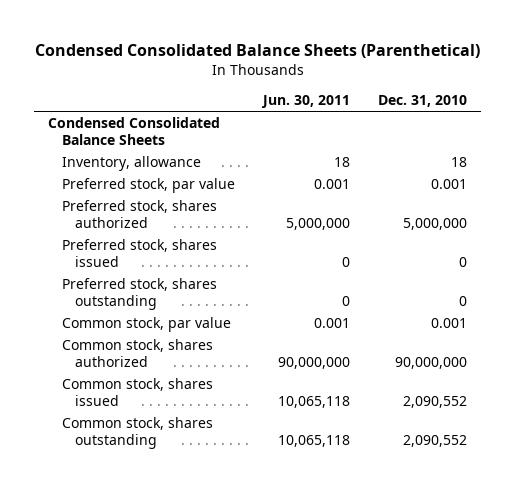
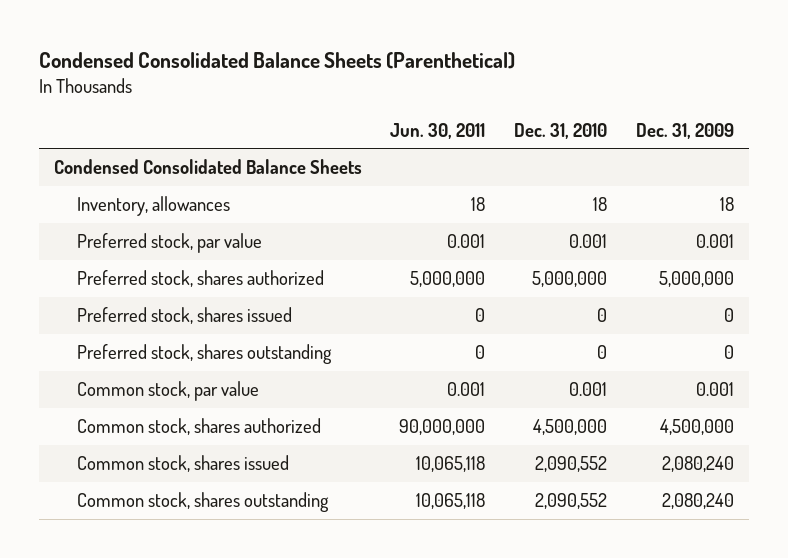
- | Jun. 30, 2011 | Dec. 31, 2010
+ | Jun. 30, 2011 | Dec. 31, 2010 | Dec. 31, 2009
- Inventory, allowance | 18 | 18
+ Inventory, allowances | 18 | 18 | 18
- Common stock, shares authorized | 90,000,000 | 90,000,000
+ Common stock, shares authorized | 90,000,000 | 4,500,000 | 4,500,000

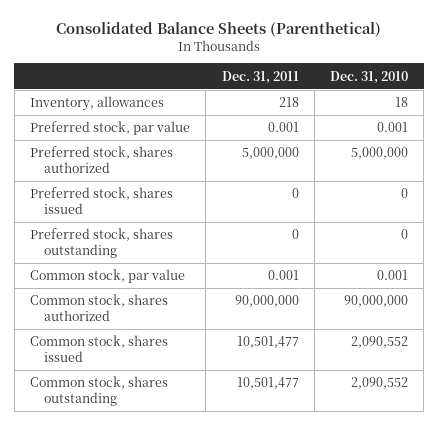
- Condensed Consolidated Balance Sheets (Parenthetical)
+ Consolidated Balance Sheets (Parenthetical)
- | Jun. 30, 2011 | Dec. 31, 2010 | Dec. 31, 2009
+ | Dec. 31, 2011 | Dec. 31, 2010
- Condensed Consolidated Balance Sheets
- Common stock, shares authorized | 90,000,000 | 4,500,000 | 4,500,000
+ Common stock, shares authorized | 90,000,000 | 90,000,000

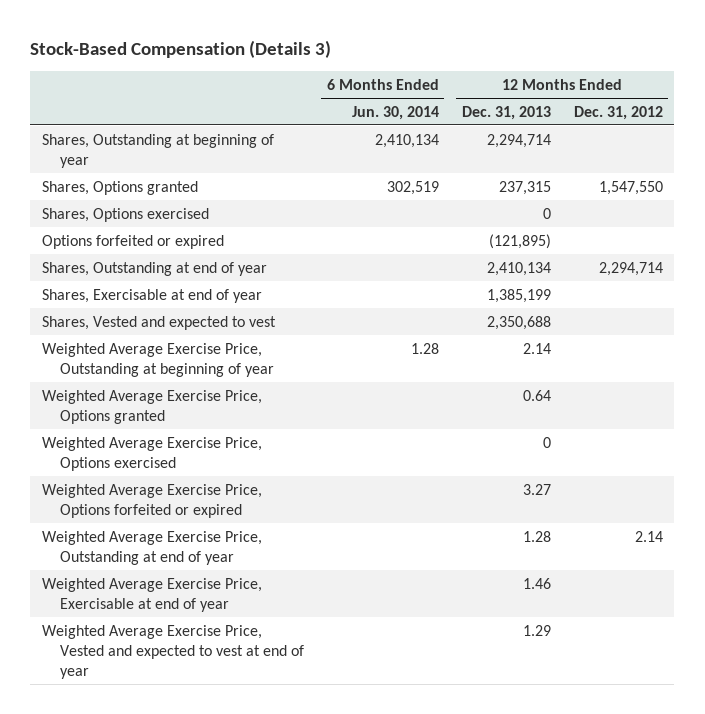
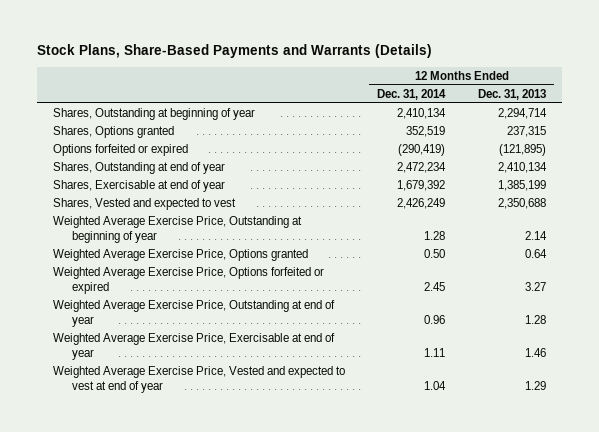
- Stock-Based Compensation (Details 3)
+ Stock Plans, Share-Based Payments and Warrants (Details)
- | 6 Months Ended Jun. 30, 2014 | 12 Months Ended Dec. 31, 2013 | 12 Months Ended Dec. 31, 2012
+ | 12 Months Ended Dec. 31, 2014 | 12 Months Ended Dec. 31, 2013
- Shares, Options exercised | | 0 |
- Weighted Average Exercise Price, Options exercised | | 0 |

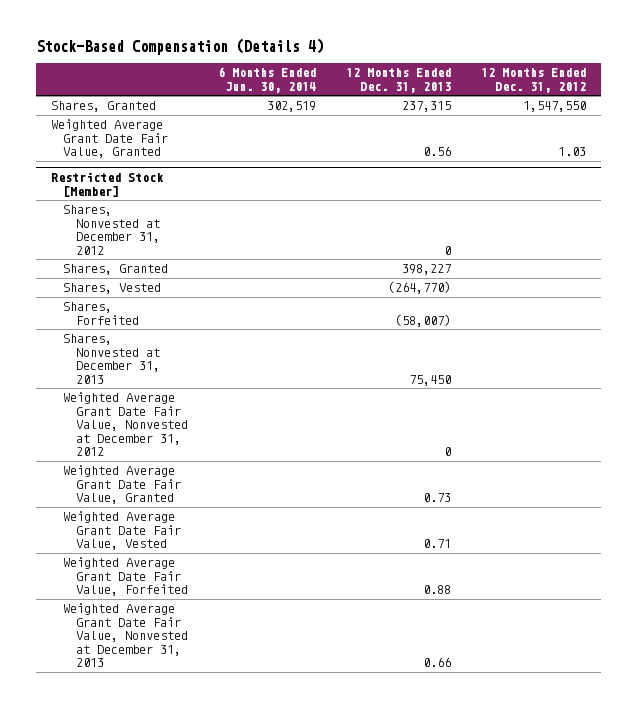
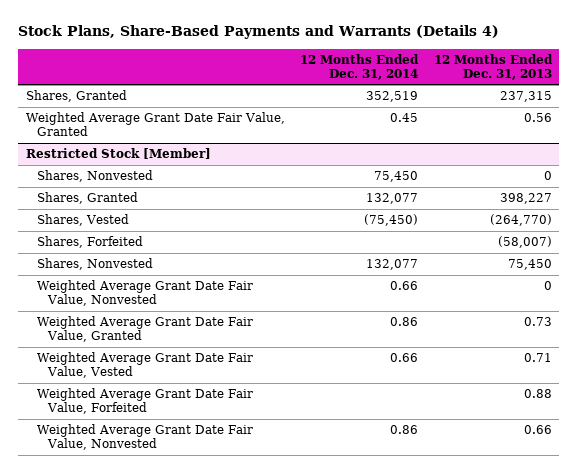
- Stock-Based Compensation (Details 4)
+ Stock Plans, Share-Based Payments and Warrants (Details 4)
- | 6 Months Ended Jun. 30, 2014 | 12 Months Ended Dec. 31, 2013 | 12 Months Ended Dec. 31, 2012
+ | 12 Months Ended Dec. 31, 2014 | 12 Months Ended Dec. 31, 2013
@ Restricted Stock [Member]
- Shares, Nonvested at December 31, 2012 | | 0 |
+ Shares, Nonvested | 75,450 | 0
- Shares, Nonvested at December 31, 2013 | | 75,450 |
- Weighted Average Grant Date Fair Value, Nonvested at December 31, 2012 | | 0 |
+ Shares, Nonvested | 132,077 | 75,450
+ Weighted Average Grant Date Fair Value, Nonvested | 0.66 | 0
- Weighted Average Grant Date Fair Value, Nonvested at December 31, 2013 | | 0.66 |
+ Weighted Average Grant Date Fair Value, Nonvested | 0.86 | 0.66

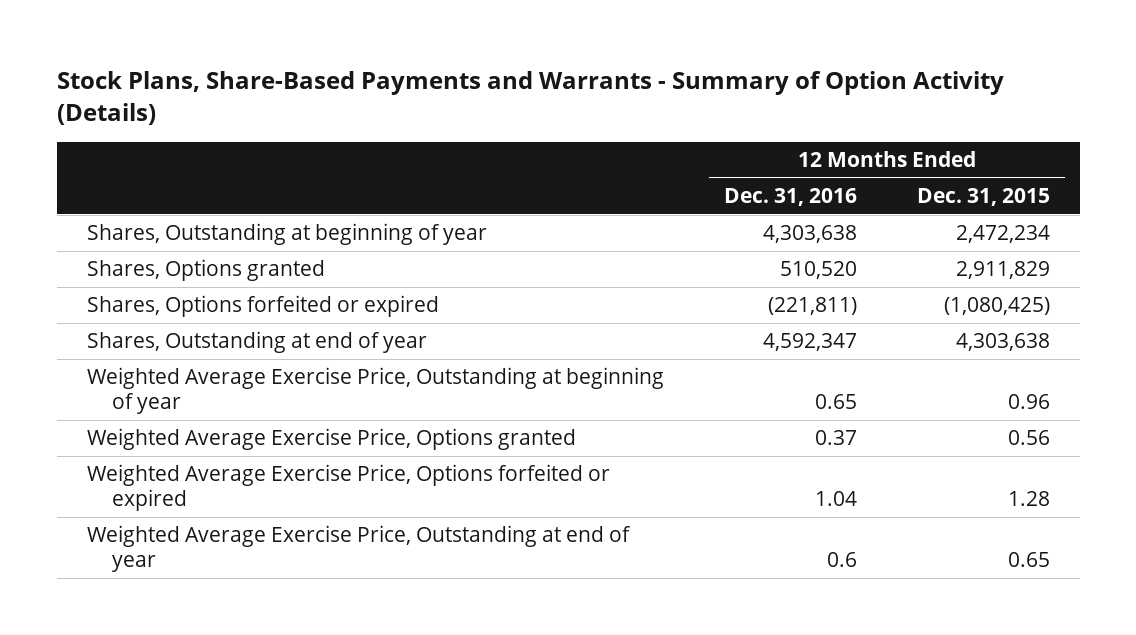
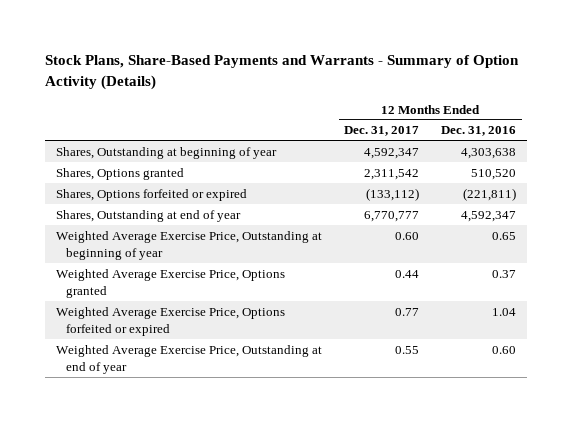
- | 12 Months Ended Dec. 31, 2016 | 12 Months Ended Dec. 31, 2015
+ | 12 Months Ended Dec. 31, 2017 | 12 Months Ended Dec. 31, 2016
- Weighted Average Exercise Price, Outstanding at end of year | 0.6 | 0.65
+ Weighted Average Exercise Price, Outstanding at end of year | 0.55 | 0.60

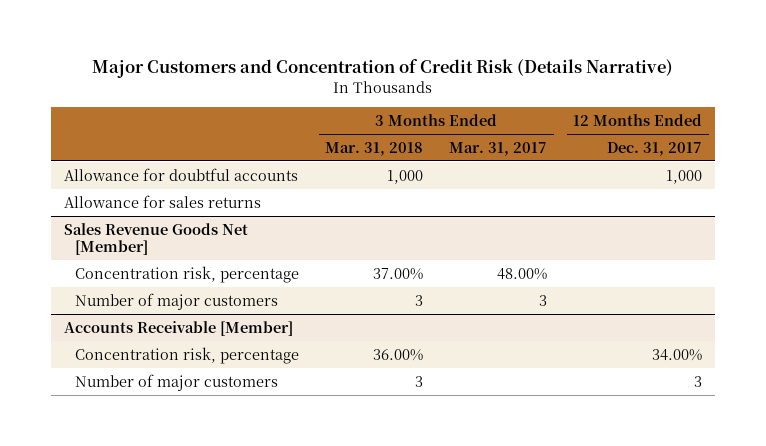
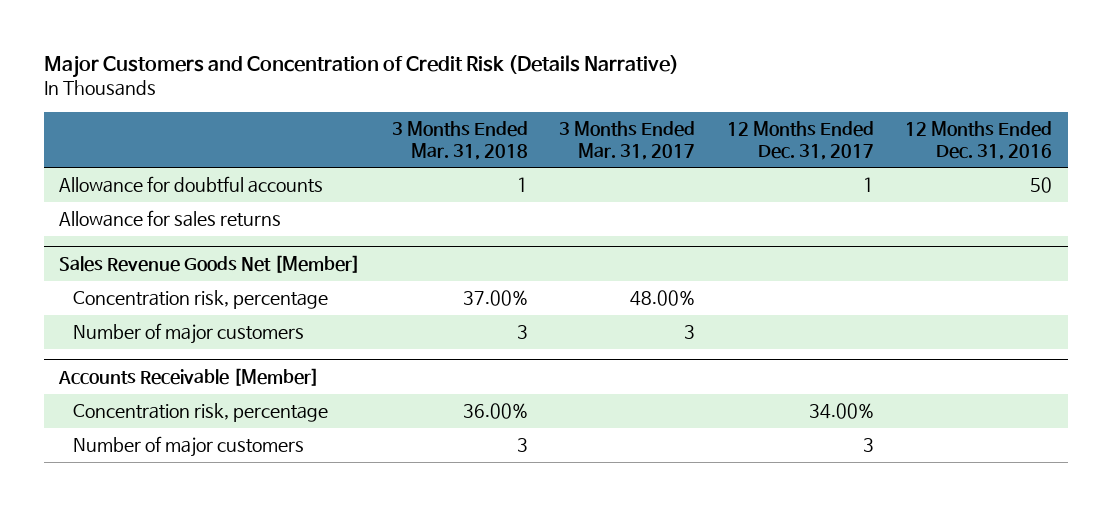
- | 3 Months Ended Mar. 31, 2018 | 3 Months Ended Mar. 31, 2017 | 12 Months Ended Dec. 31, 2017
+ | 3 Months Ended Mar. 31, 2018 | 3 Months Ended Mar. 31, 2017 | 12 Months Ended Dec. 31, 2017 | 12 Months Ended Dec. 31, 2016
- Allowance for doubtful accounts | 1,000 | | 1,000
+ Allowance for doubtful accounts | 1 | | 1 | 50

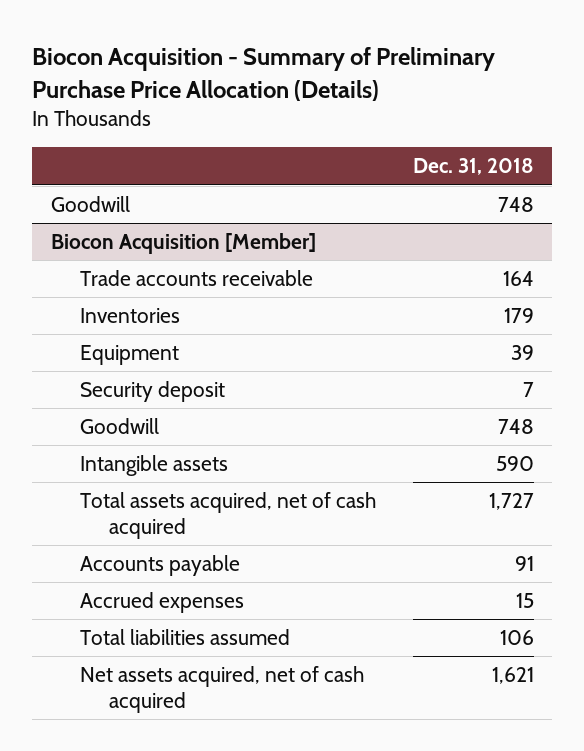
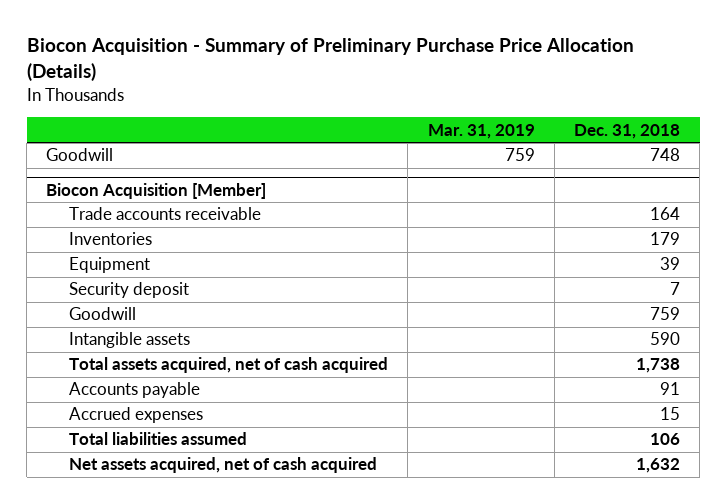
- | Dec. 31, 2018
+ | Mar. 31, 2019 | Dec. 31, 2018
@ Biocon Acquisition [Member]
- Goodwill | 748
+ Goodwill | | 759
- Total assets acquired, net of cash acquired | 1,727
+ Total assets acquired, net of cash acquired | | 1,738
- Net assets acquired, net of cash acquired | 1,621
+ Net assets acquired, net of cash acquired | | 1,632

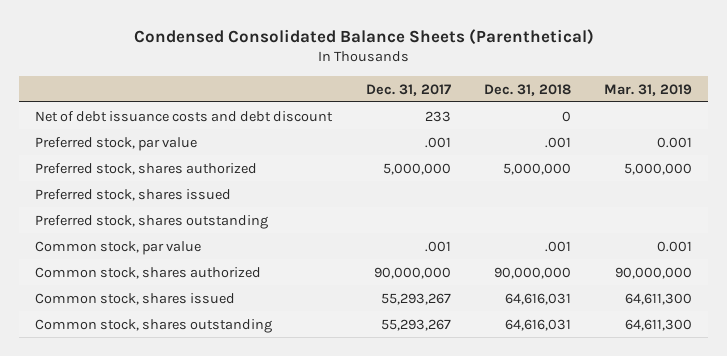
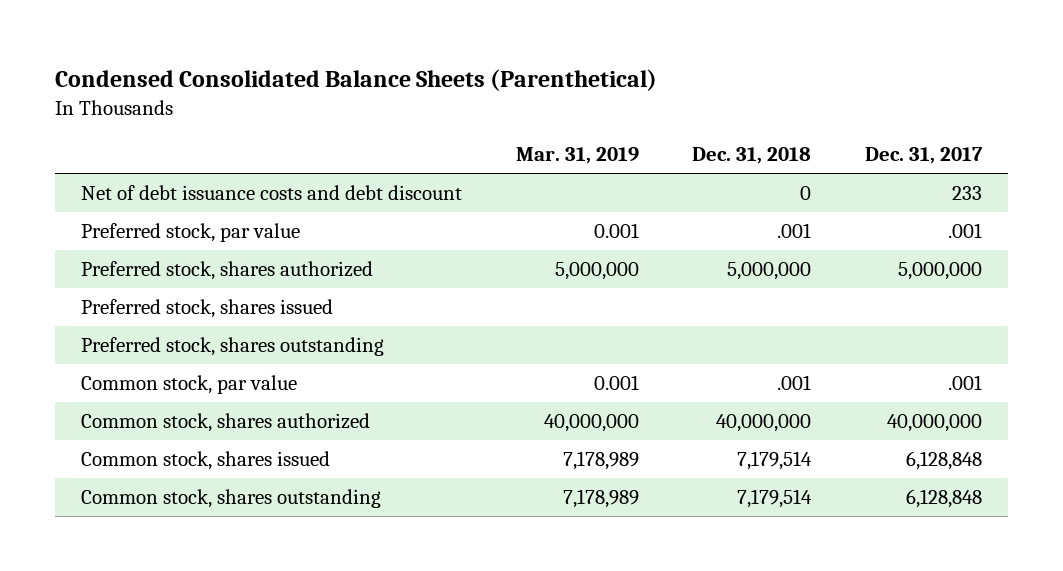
- | Dec. 31, 2017 | Dec. 31, 2018 | Mar. 31, 2019
+ | Mar. 31, 2019 | Dec. 31, 2018 | Dec. 31, 2017
- Common stock, shares authorized | 90,000,000 | 90,000,000 | 90,000,000
- Common stock, shares issued | 55,293,267 | 64,616,031 | 64,611,300
- Common stock, shares outstanding | 55,293,267 | 64,616,031 | 64,611,300
+ Common stock, shares authorized | 40,000,000 | 40,000,000 | 40,000,000
+ Common stock, shares issued | 7,178,989 | 7,179,514 | 6,128,848
+ Common stock, shares outstanding | 7,178,989 | 7,179,514 | 6,128,848

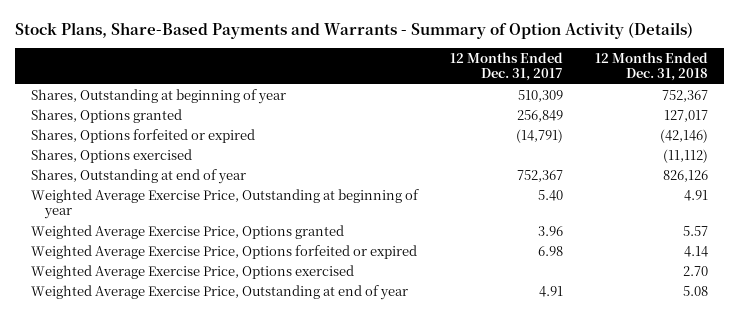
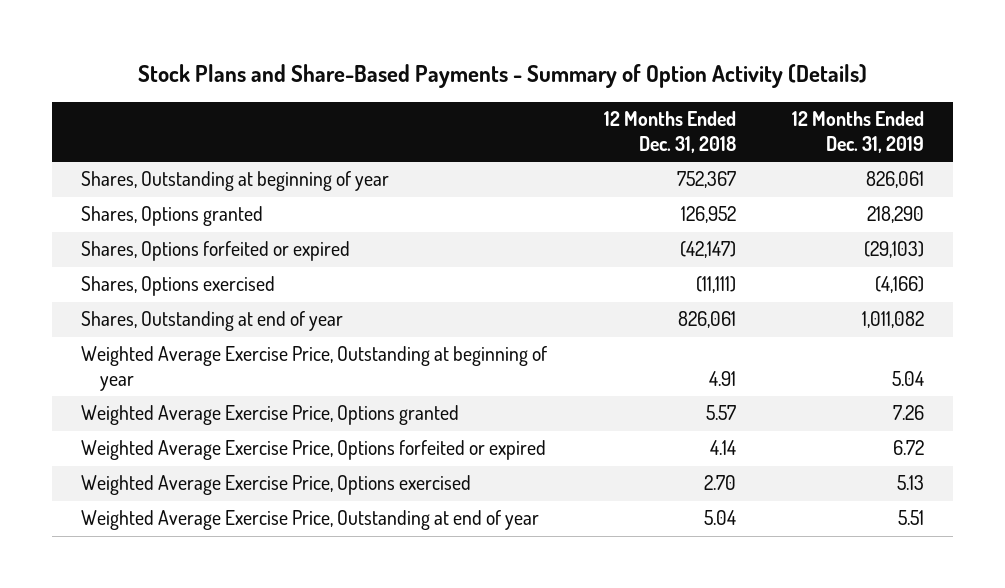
- Stock Plans, Share-Based Payments and Warrants - Summary of Option Activity (Details)
+ Stock Plans and Share-Based Payments - Summary of Option Activity (Details)
- | 12 Months Ended Dec. 31, 2017 | 12 Months Ended Dec. 31, 2018
+ | 12 Months Ended Dec. 31, 2018 | 12 Months Ended Dec. 31, 2019
- Shares, Options granted | 256,849 | 127,017
- Shares, Options forfeited or expired | (14,791) | (42,146)
- Shares, Options exercised | | (11,112)
- Shares, Outstanding at end of year | 752,367 | 826,126
+ Shares, Options granted | 126,952 | 218,290
+ Shares, Options forfeited or expired | (42,147) | (29,103)
+ Shares, Options exercised | (11,111) | (4,166)
+ Shares, Outstanding at end of year | 826,061 | 1,011,082
- Weighted Average Exercise Price, Outstanding at end of year | 4.91 | 5.08
+ Weighted Average Exercise Price, Outstanding at end of year | 5.04 | 5.51

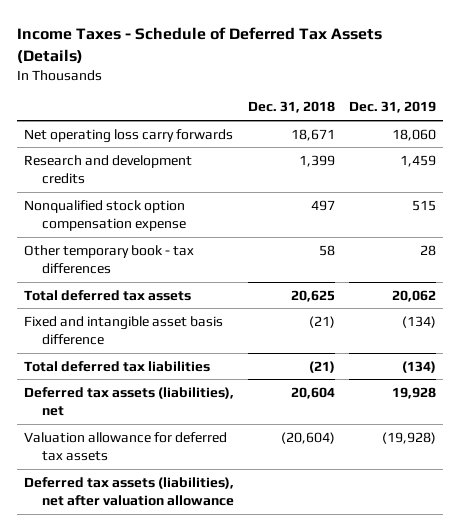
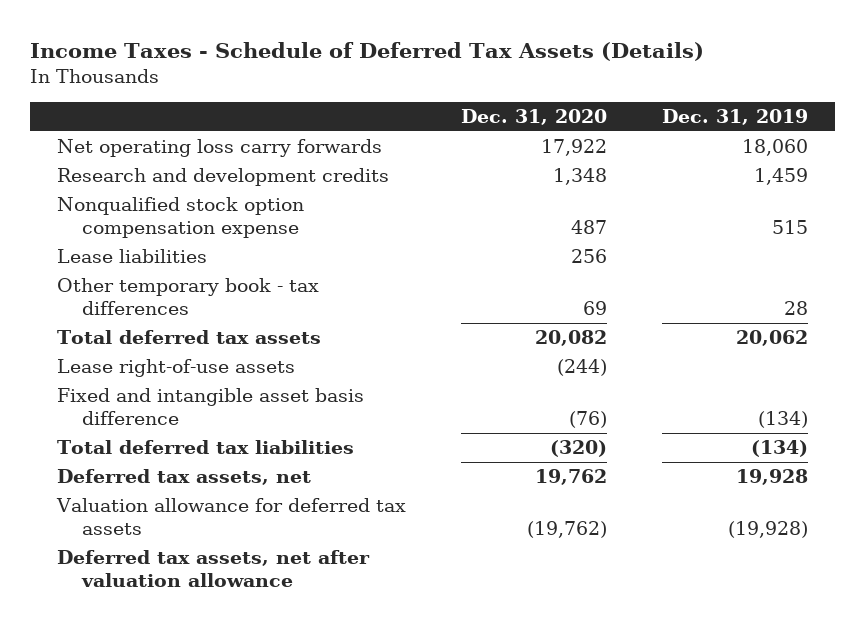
- | Dec. 31, 2018 | Dec. 31, 2019
+ | Dec. 31, 2020 | Dec. 31, 2019
+ Lease liabilities | 256 |
+ Lease right-of-use assets | (244) |
- Deferred tax assets (liabilities), net | 20,604 | 19,928
+ Deferred tax assets, net | 19,762 | 19,928
- Deferred tax assets (liabilities), net after valuation allowance
+ Deferred tax assets, net after valuation allowance

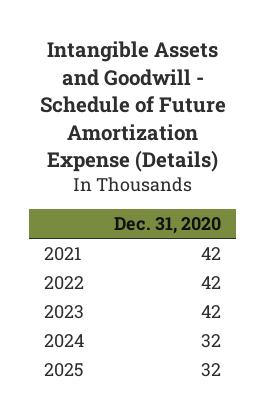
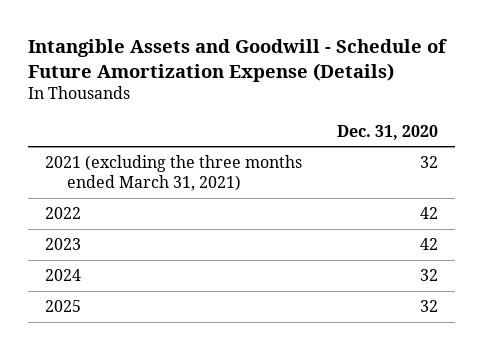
- 2021 | 42
+ 2021 (excluding the three months ended March 31, 2021) | 32

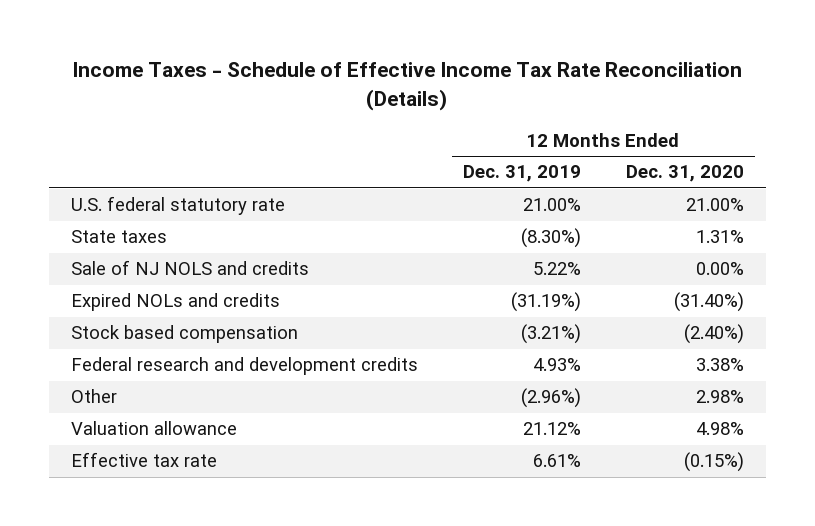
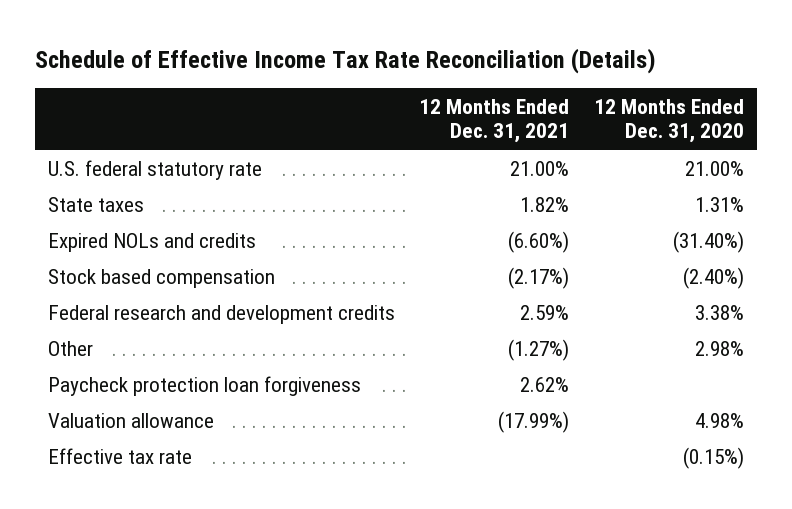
- Income Taxes - Schedule of Effective Income Tax Rate Reconciliation (Details)
+ Schedule of Effective Income Tax Rate Reconciliation (Details)
- | 12 Months Ended Dec. 31, 2019 | 12 Months Ended Dec. 31, 2020
+ | 12 Months Ended Dec. 31, 2021 | 12 Months Ended Dec. 31, 2020
- Sale of NJ NOLS and credits | 5.22% | 0.00%
+ Paycheck protection loan forgiveness | 2.62% |

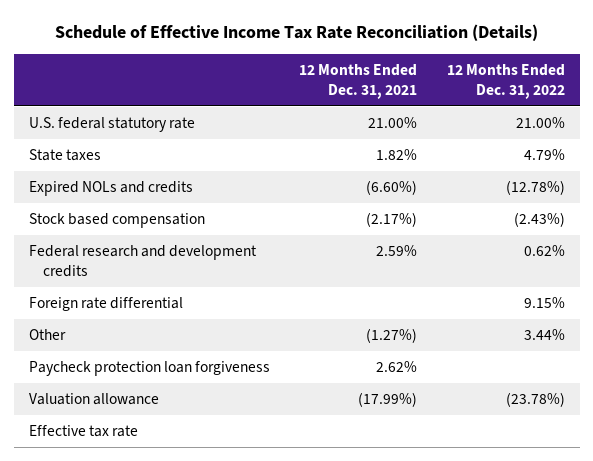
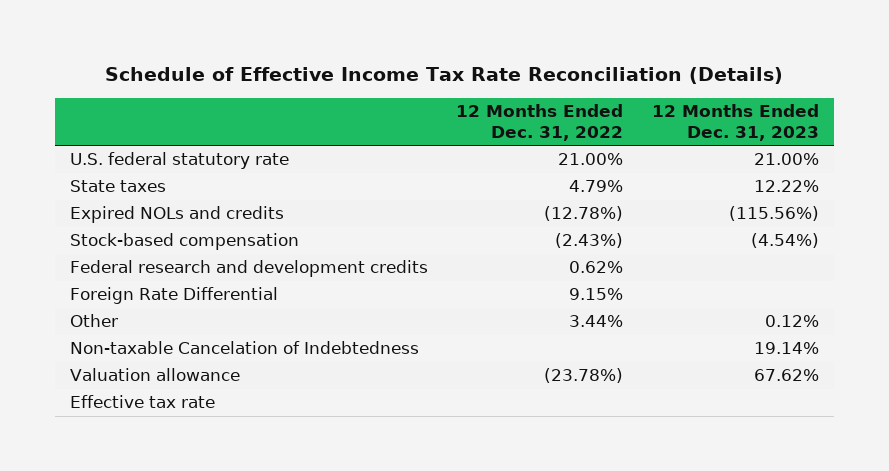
- | 12 Months Ended Dec. 31, 2021 | 12 Months Ended Dec. 31, 2022
+ | 12 Months Ended Dec. 31, 2022 | 12 Months Ended Dec. 31, 2023
- Stock based compensation | (2.17%) | (2.43%)
+ Stock-based compensation | (2.43%) | (4.54%)
- Foreign rate differential | | 9.15%
+ Foreign Rate Differential | 9.15% |
- Paycheck protection loan forgiveness | 2.62% |
+ Non-taxable Cancelation of Indebtedness | | 19.14%

